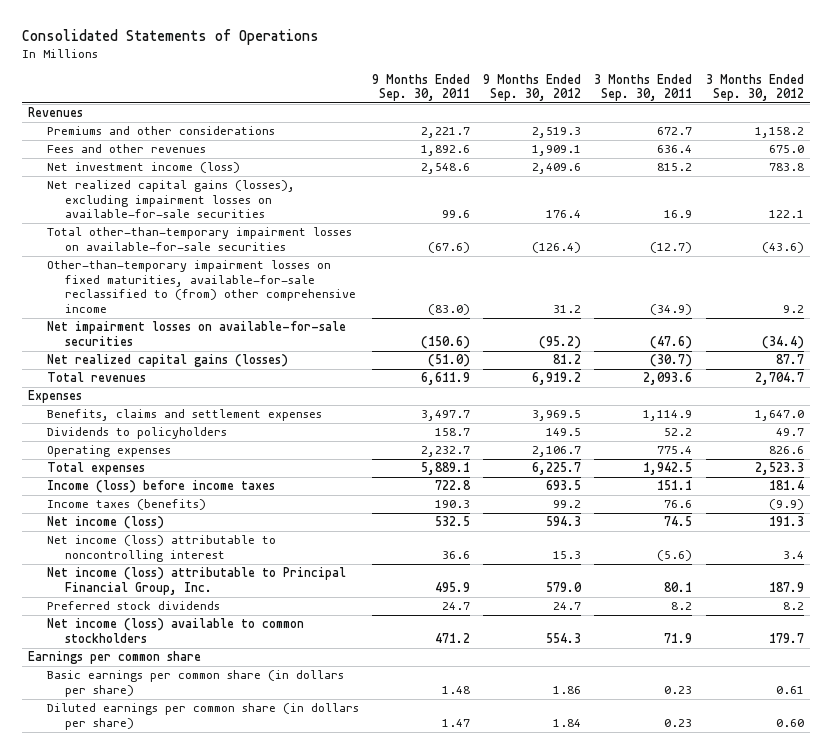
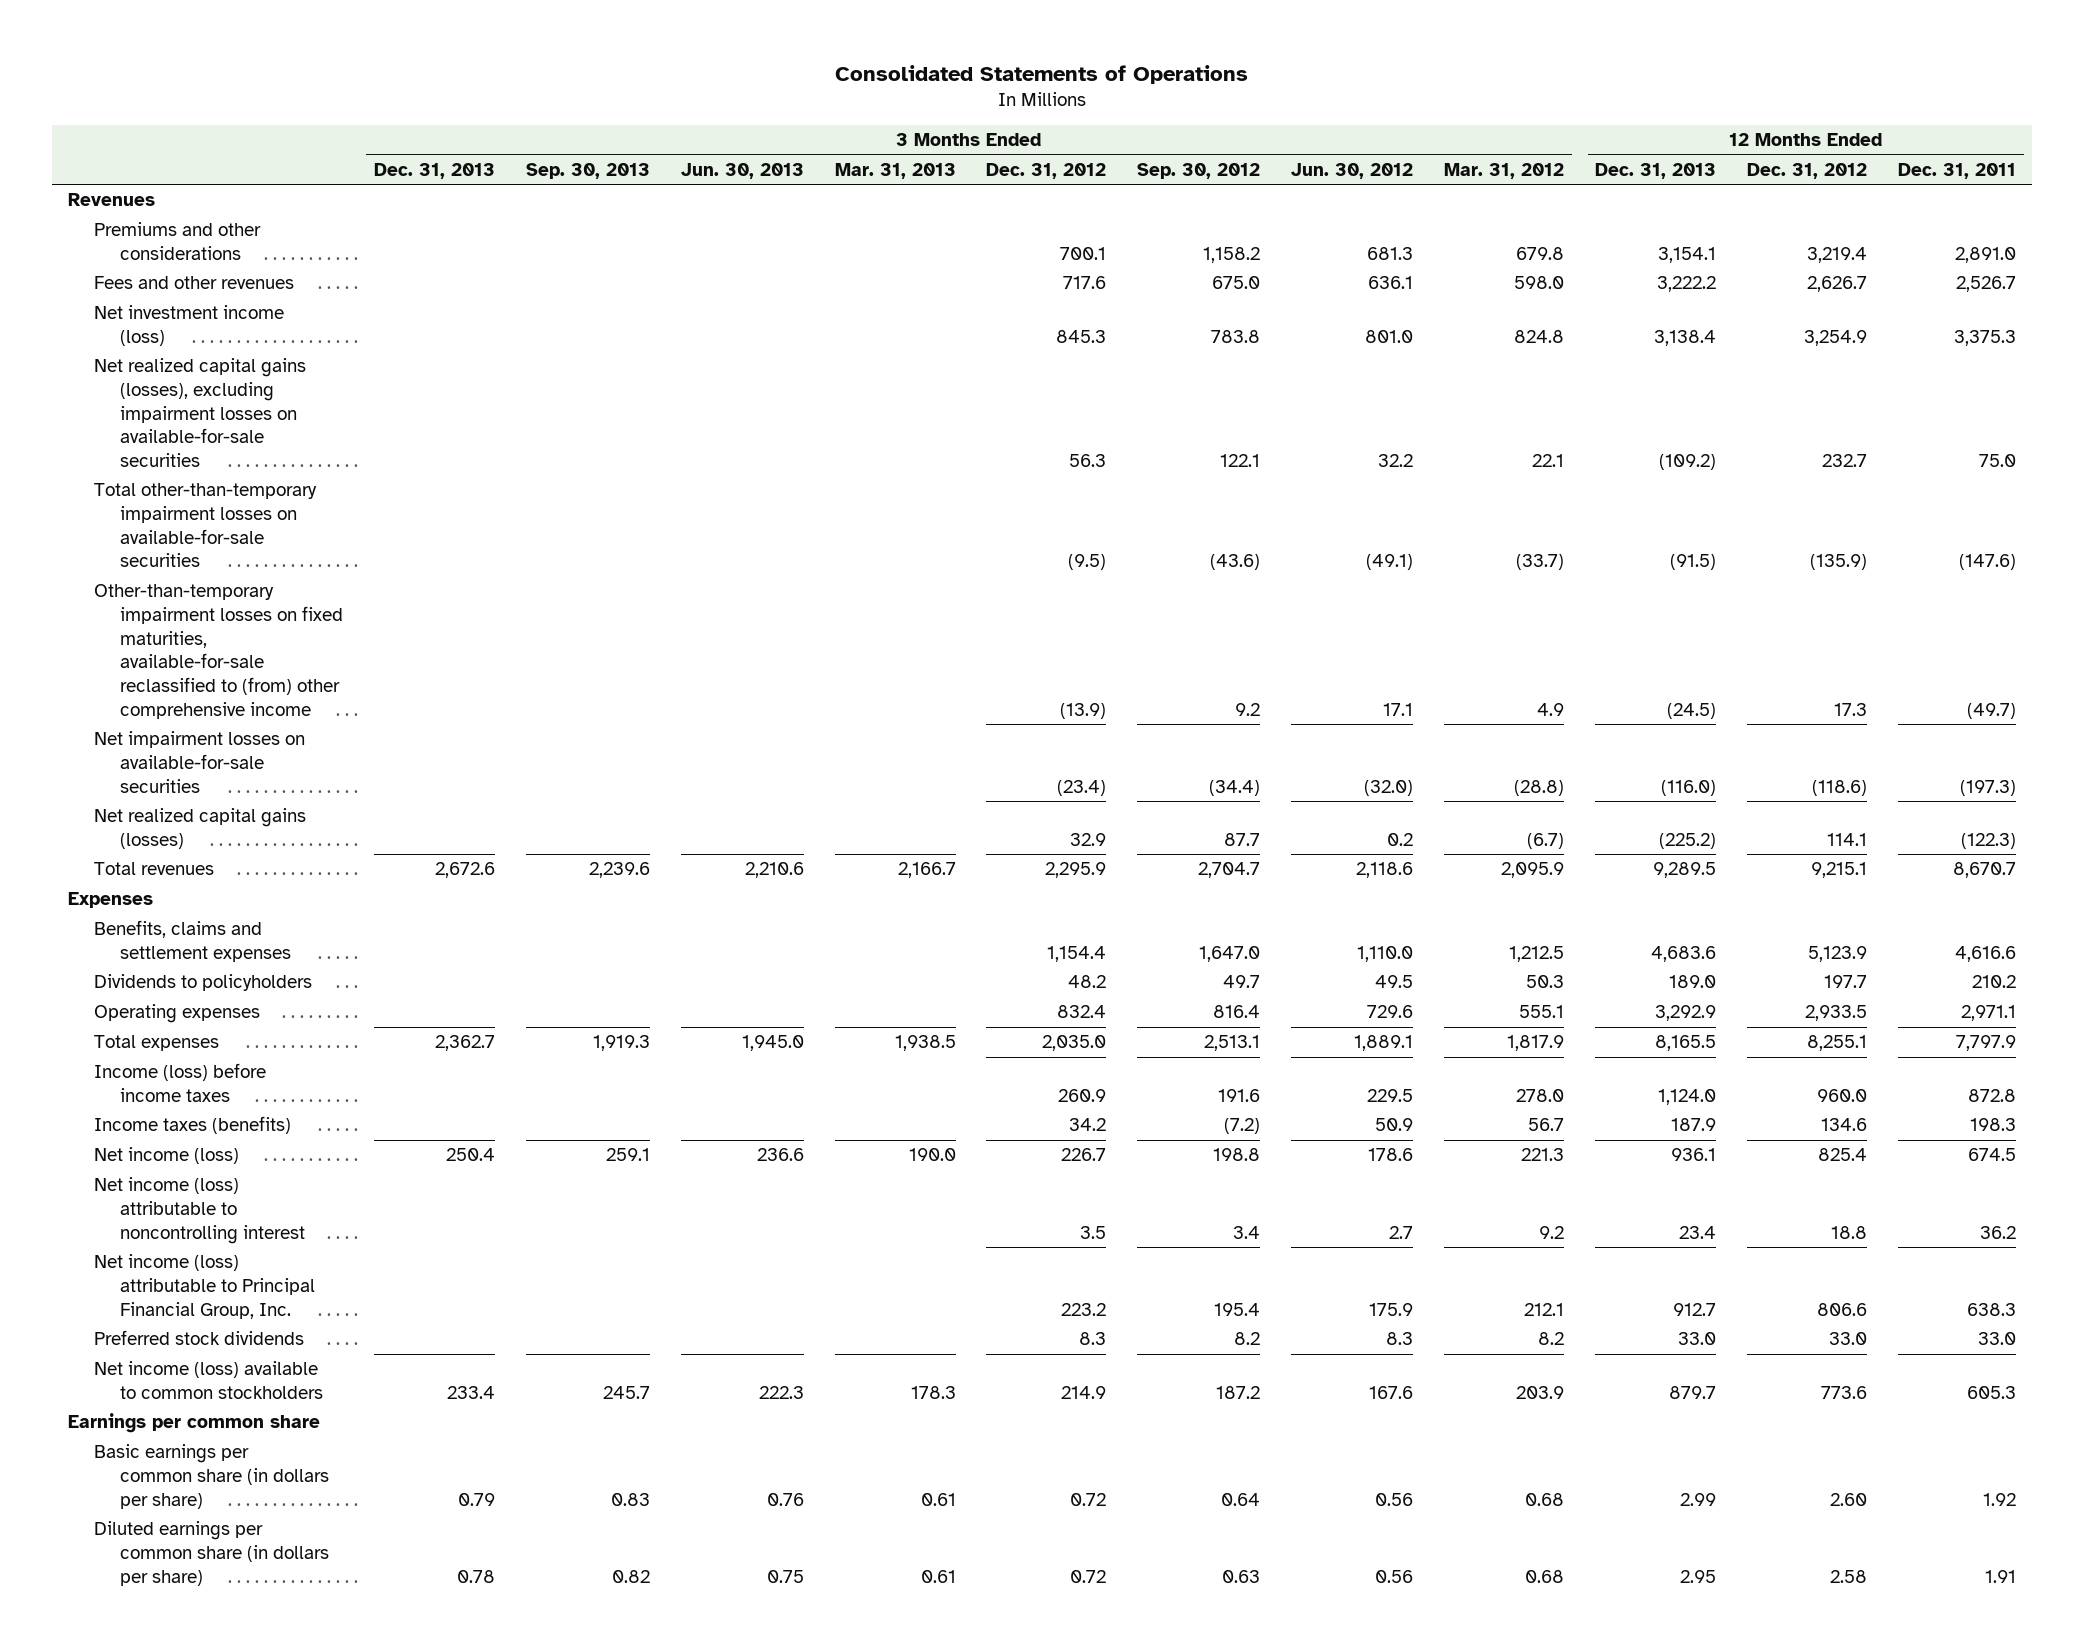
- | 9 Months Ended Sep. 30, 2011 | 9 Months Ended Sep. 30, 2012 | 3 Months Ended Sep. 30, 2011 | 3 Months Ended Sep. 30, 2012
+ | 3 Months Ended Dec. 31, 2013 | 3 Months Ended Sep. 30, 2013 | 3 Months Ended Jun. 30, 2013 | 3 Months Ended Mar. 31, 2013 | 3 Months Ended Dec. 31, 2012 | 3 Months Ended Sep. 30, 2012 | 3 Months Ended Jun. 30, 2012 | 3 Months Ended Mar. 31, 2012 | 12 Months Ended Dec. 31, 2013 | 12 Months Ended Dec. 31, 2012 | 12 Months Ended Dec. 31, 2011
- Operating expenses | 2,232.7 | 2,106.7 | 775.4 | 826.6
- Total expenses | 5,889.1 | 6,225.7 | 1,942.5 | 2,523.3
- Income (loss) before income taxes | 722.8 | 693.5 | 151.1 | 181.4
- Income taxes (benefits) | 190.3 | 99.2 | 76.6 | (9.9)
- Net income (loss) | 532.5 | 594.3 | 74.5 | 191.3
+ Operating expenses | | | | | 832.4 | 816.4 | 729.6 | 555.1 | 3,292.9 | 2,933.5 | 2,971.1
+ Total expenses | 2,362.7 | 1,919.3 | 1,945.0 | 1,938.5 | 2,035.0 | 2,513.1 | 1,889.1 | 1,817.9 | 8,165.5 | 8,255.1 | 7,797.9
+ Income (loss) before income taxes | | | | | 260.9 | 191.6 | 229.5 | 278.0 | 1,124.0 | 960.0 | 872.8
+ Income taxes (benefits) | | | | | 34.2 | (7.2) | 50.9 | 56.7 | 187.9 | 134.6 | 198.3
+ Net income (loss) | 250.4 | 259.1 | 236.6 | 190.0 | 226.7 | 198.8 | 178.6 | 221.3 | 936.1 | 825.4 | 674.5
- Net income (loss) attributable to Principal Financial Group, Inc. | 495.9 | 579.0 | 80.1 | 187.9
+ Net income (loss) attributable to Principal Financial Group, Inc. | | | | | 223.2 | 195.4 | 175.9 | 212.1 | 912.7 | 806.6 | 638.3
- Net income (loss) available to common stockholders | 471.2 | 554.3 | 71.9 | 179.7
+ Net income (loss) available to common stockholders | 233.4 | 245.7 | 222.3 | 178.3 | 214.9 | 187.2 | 167.6 | 203.9 | 879.7 | 773.6 | 605.3
- Basic earnings per common share (in dollars per share) | 1.48 | 1.86 | 0.23 | 0.61
- Diluted earnings per common share (in dollars per share) | 1.47 | 1.84 | 0.23 | 0.60
+ Basic earnings per common share (in dollars per share) | 0.79 | 0.83 | 0.76 | 0.61 | 0.72 | 0.64 | 0.56 | 0.68 | 2.99 | 2.60 | 1.92
+ Diluted earnings per common share (in dollars per share) | 0.78 | 0.82 | 0.75 | 0.61 | 0.72 | 0.63 | 0.56 | 0.68 | 2.95 | 2.58 | 1.91

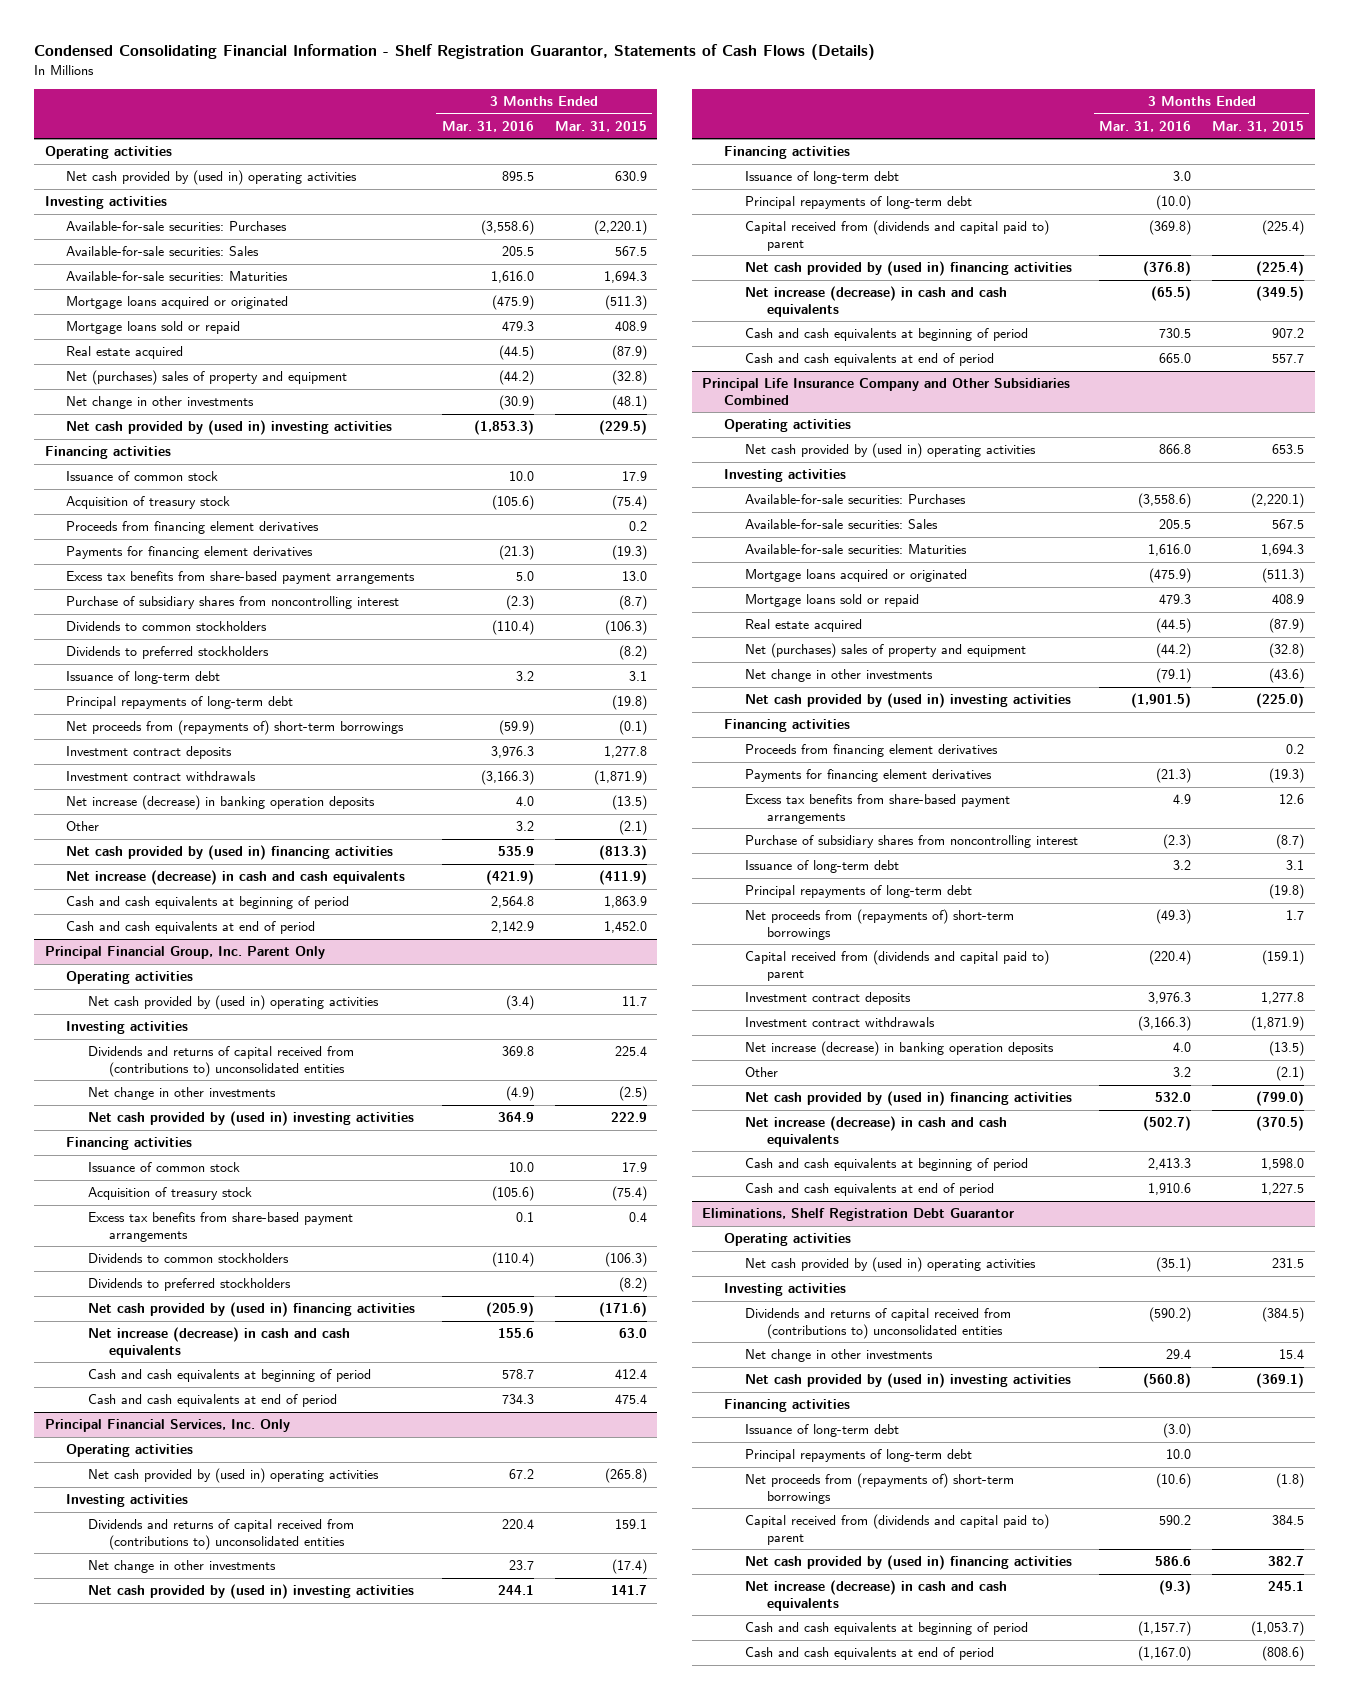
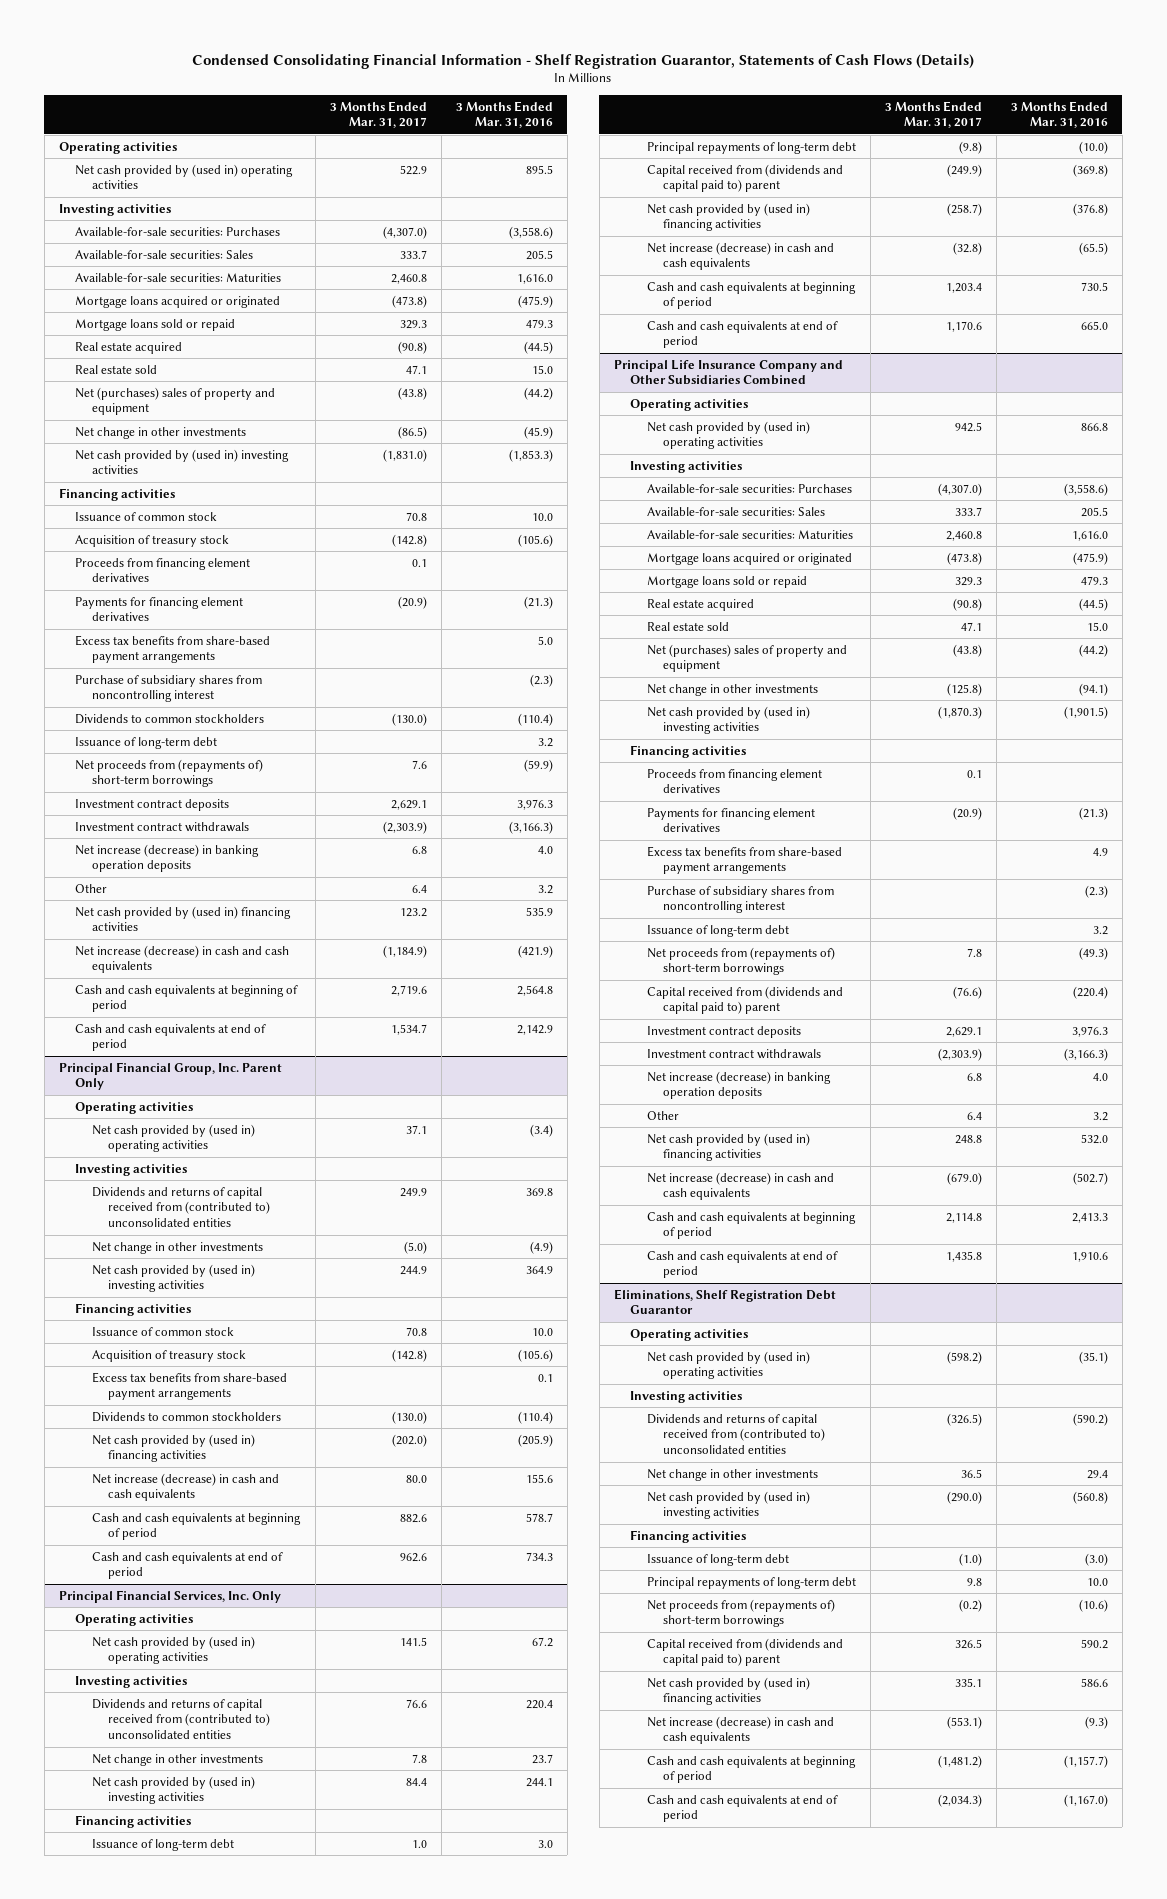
- | 3 Months Ended Mar. 31, 2016 | 3 Months Ended Mar. 31, 2015
+ | 3 Months Ended Mar. 31, 2017 | 3 Months Ended Mar. 31, 2016
+ Real estate sold | 47.1 | 15.0
- Net change in other investments | (30.9) | (48.1)
+ Net change in other investments | (86.5) | (45.9)
- Dividends to preferred stockholders | | (8.2)
- Principal repayments of long-term debt | | (19.8)
@ Principal Financial Group, Inc. Parent Only
- Dividends and returns of capital received from (contributions to) unconsolidated entities | 369.8 | 225.4
+ Dividends and returns of capital received from (contributed to) unconsolidated entities | 249.9 | 369.8
- Dividends to preferred stockholders | | (8.2)
@ Principal Financial Services, Inc. Only
- Dividends and returns of capital received from (contributions to) unconsolidated entities | 220.4 | 159.1
+ Dividends and returns of capital received from (contributed to) unconsolidated entities | 76.6 | 220.4
@ Principal Life Insurance Company and Other Subsidiaries Combined
+ Real estate sold | 47.1 | 15.0
- Net change in other investments | (79.1) | (43.6)
+ Net change in other investments | (125.8) | (94.1)
- Principal repayments of long-term debt | | (19.8)
@ Eliminations, Shelf Registration Debt Guarantor
- Dividends and returns of capital received from (contributions to) unconsolidated entities | (590.2) | (384.5)
+ Dividends and returns of capital received from (contributed to) unconsolidated entities | (326.5) | (590.2)

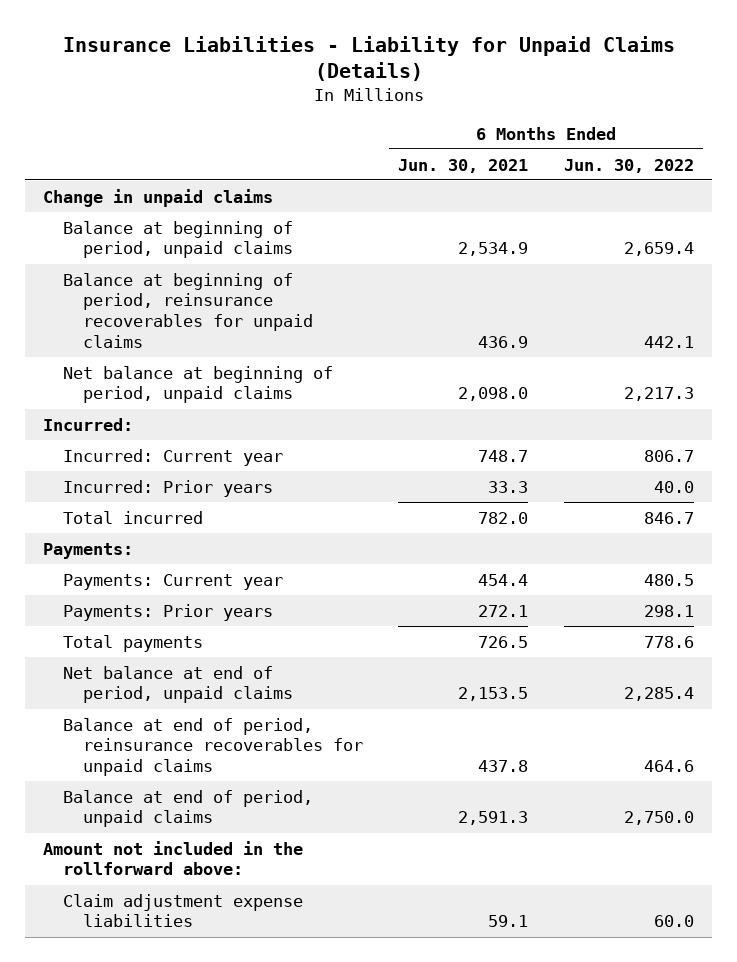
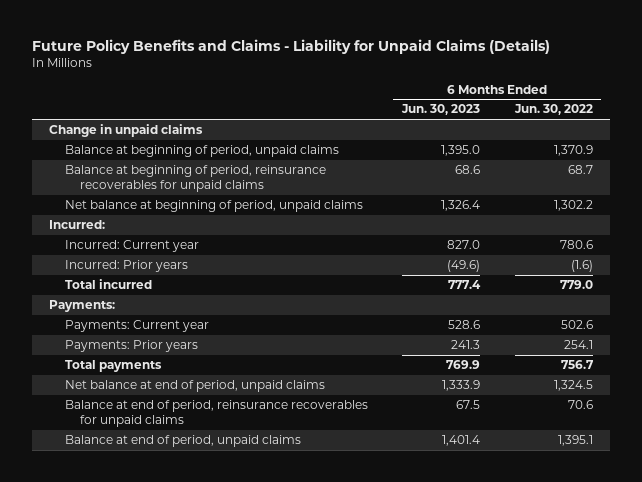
- Insurance Liabilities - Liability for Unpaid Claims (Details)
+ Future Policy Benefits and Claims - Liability for Unpaid Claims (Details)
- | 6 Months Ended Jun. 30, 2021 | 6 Months Ended Jun. 30, 2022
+ | 6 Months Ended Jun. 30, 2023 | 6 Months Ended Jun. 30, 2022
- Balance at beginning of period, unpaid claims | 2,534.9 | 2,659.4
- Balance at beginning of period, reinsurance recoverables for unpaid claims | 436.9 | 442.1
- Net balance at beginning of period, unpaid claims | 2,098.0 | 2,217.3
+ Balance at beginning of period, unpaid claims | 1,395.0 | 1,370.9
+ Balance at beginning of period, reinsurance recoverables for unpaid claims | 68.6 | 68.7
+ Net balance at beginning of period, unpaid claims | 1,326.4 | 1,302.2
- Incurred: Current year | 748.7 | 806.7
- Incurred: Prior years | 33.3 | 40.0
- Total incurred | 782.0 | 846.7
+ Incurred: Current year | 827.0 | 780.6
+ Incurred: Prior years | (49.6) | (1.6)
+ Total incurred | 777.4 | 779.0
- Payments: Current year | 454.4 | 480.5
- Payments: Prior years | 272.1 | 298.1
- Total payments | 726.5 | 778.6
- Net balance at end of period, unpaid claims | 2,153.5 | 2,285.4
- Balance at end of period, reinsurance recoverables for unpaid claims | 437.8 | 464.6
- Balance at end of period, unpaid claims | 2,591.3 | 2,750.0
- Amount not included in the rollforward above:
- Claim adjustment expense liabilities | 59.1 | 60.0
+ Payments: Current year | 528.6 | 502.6
+ Payments: Prior years | 241.3 | 254.1
+ Total payments | 769.9 | 756.7
+ Net balance at end of period, unpaid claims | 1,333.9 | 1,324.5
+ Balance at end of period, reinsurance recoverables for unpaid claims | 67.5 | 70.6
+ Balance at end of period, unpaid claims | 1,401.4 | 1,395.1

